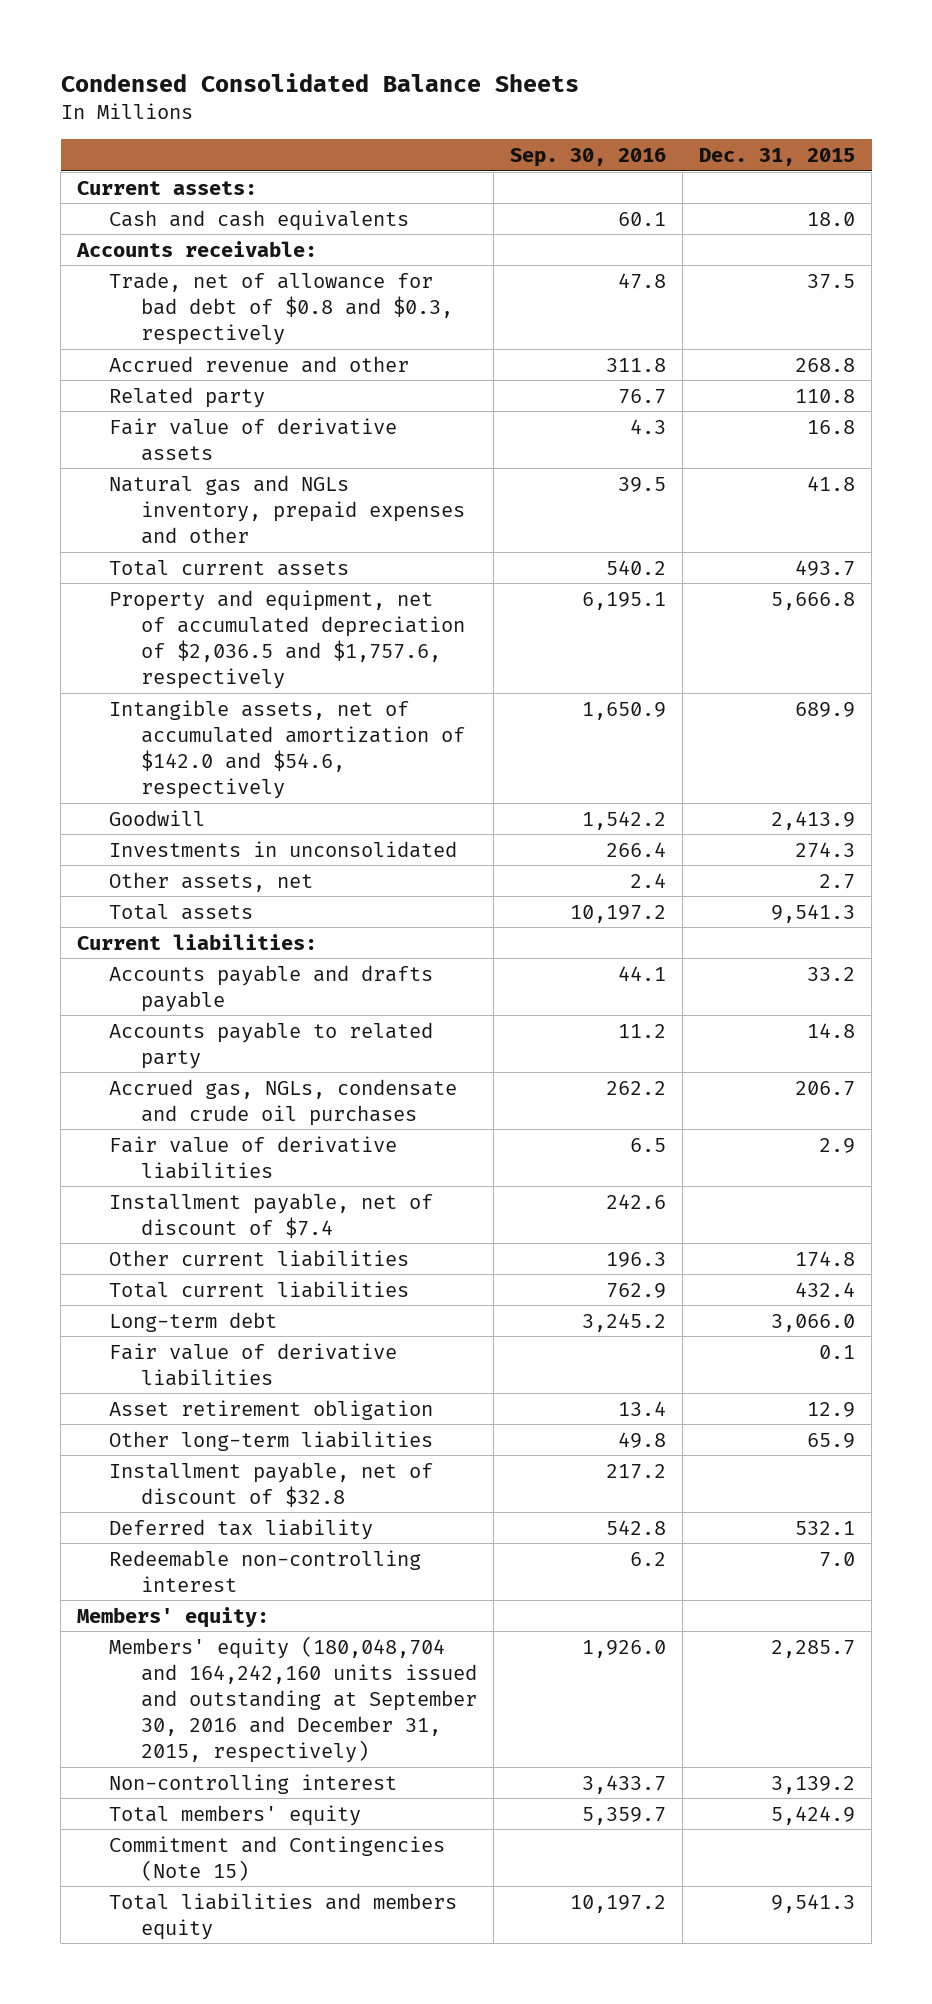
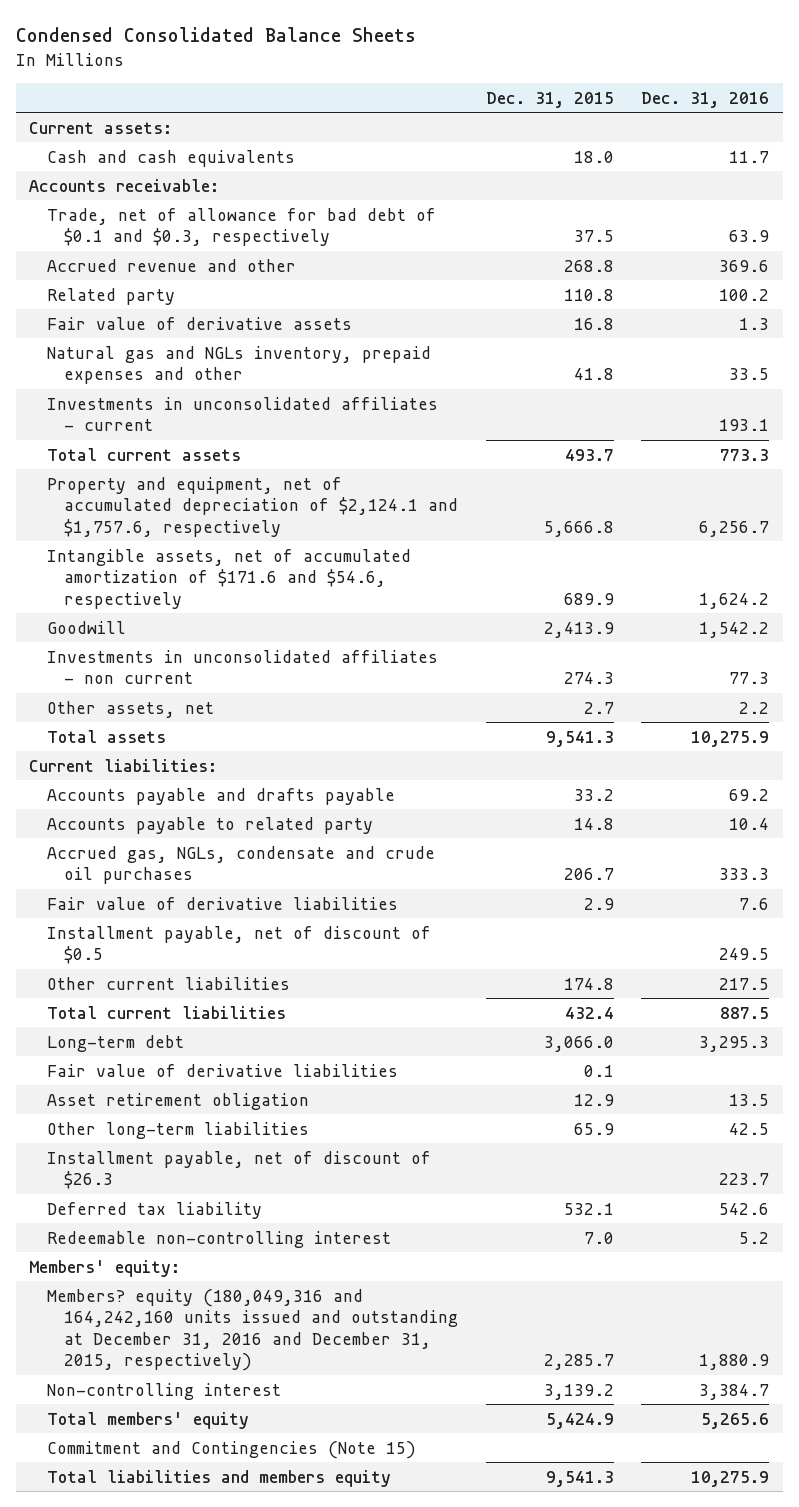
- | Sep. 30, 2016 | Dec. 31, 2015
+ | Dec. 31, 2015 | Dec. 31, 2016
- Trade, net of allowance for bad debt of $0.8 and $0.3, respectively | 47.8 | 37.5
+ Trade, net of allowance for bad debt of $0.1 and $0.3, respectively | 37.5 | 63.9
+ Investments in unconsolidated affiliates - current | | 193.1
- Property and equipment, net of accumulated depreciation of $2,036.5 and $1,757.6, respectively | 6,195.1 | 5,666.8
- Intangible assets, net of accumulated amortization of $142.0 and $54.6, respectively | 1,650.9 | 689.9
+ Property and equipment, net of accumulated depreciation of $2,124.1 and $1,757.6, respectively | 5,666.8 | 6,256.7
+ Intangible assets, net of accumulated amortization of $171.6 and $54.6, respectively | 689.9 | 1,624.2
- Investments in unconsolidated | 266.4 | 274.3
+ Investments in unconsolidated affiliates - non current | 274.3 | 77.3
- Installment payable, net of discount of $7.4 | 242.6 |
+ Installment payable, net of discount of $0.5 | | 249.5
- Installment payable, net of discount of $32.8 | 217.2 |
+ Installment payable, net of discount of $26.3 | | 223.7
- Members' equity (180,048,704 and 164,242,160 units issued and outstanding at September 30, 2016 and December 31, 2015, respectively) | 1,926.0 | 2,285.7
+ Members? equity (180,049,316 and 164,242,160 units issued and outstanding at December 31, 2016 and December 31, 2015, respectively) | 2,285.7 | 1,880.9

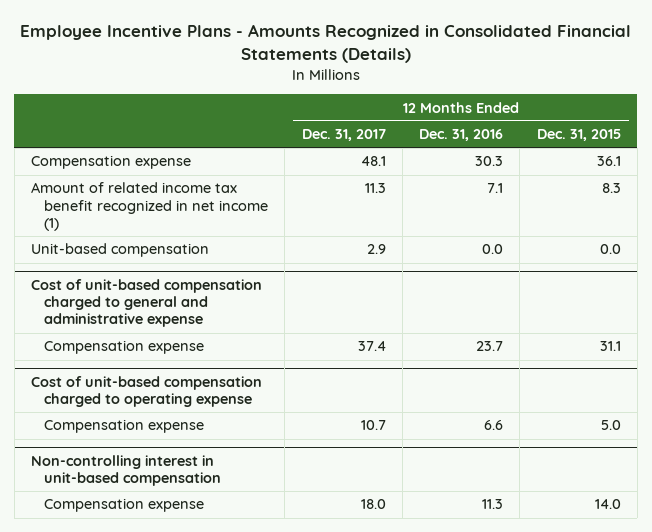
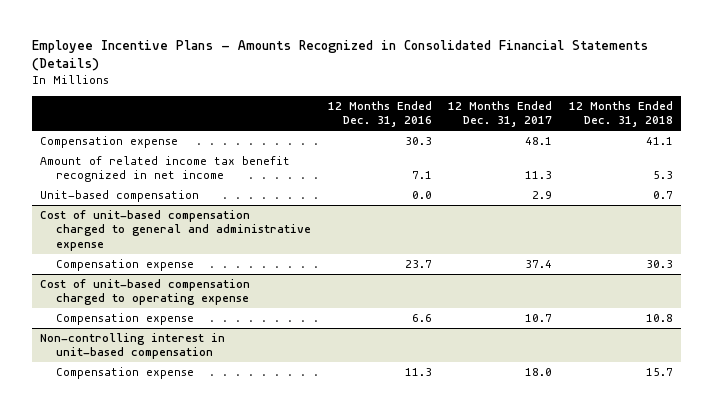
- | 12 Months Ended Dec. 31, 2017 | 12 Months Ended Dec. 31, 2016 | 12 Months Ended Dec. 31, 2015
+ | 12 Months Ended Dec. 31, 2016 | 12 Months Ended Dec. 31, 2017 | 12 Months Ended Dec. 31, 2018
- Amount of related income tax benefit recognized in net income (1) | 11.3 | 7.1 | 8.3
+ Amount of related income tax benefit recognized in net income | 7.1 | 11.3 | 5.3

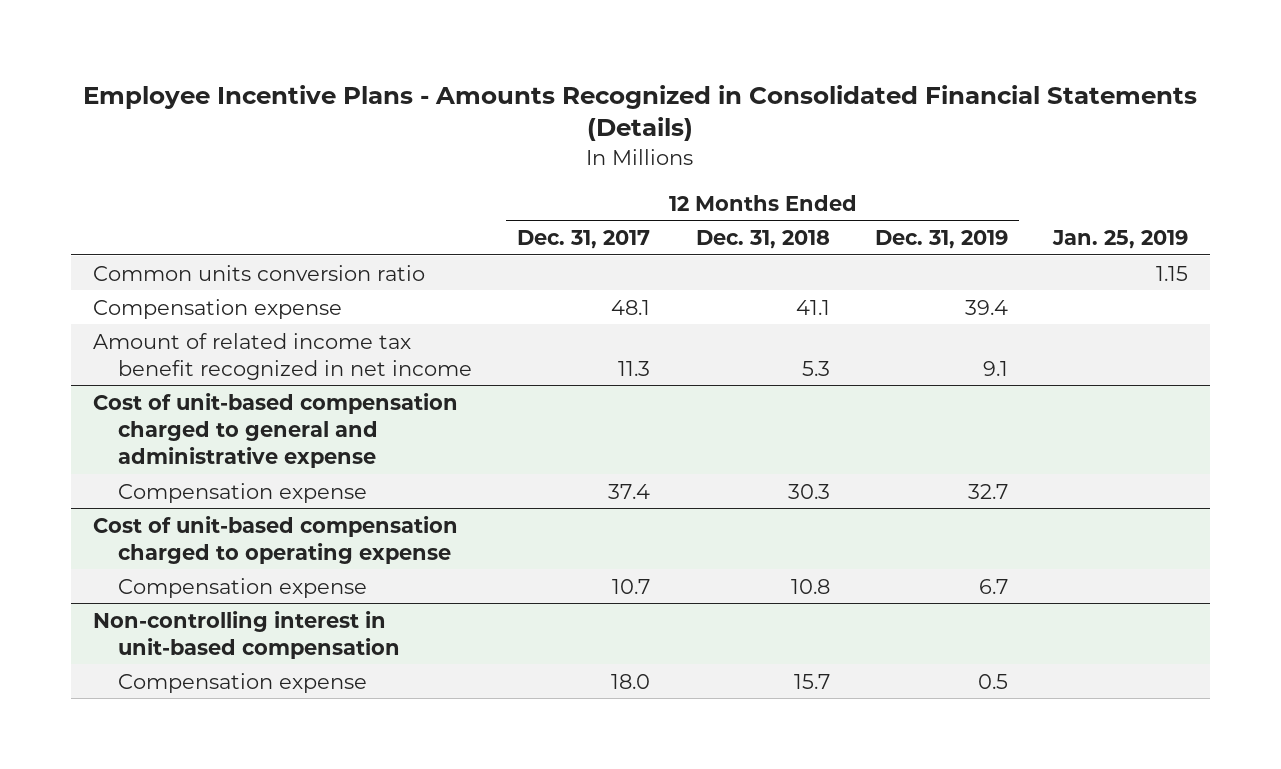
- | 12 Months Ended Dec. 31, 2016 | 12 Months Ended Dec. 31, 2017 | 12 Months Ended Dec. 31, 2018
+ | 12 Months Ended Dec. 31, 2017 | 12 Months Ended Dec. 31, 2018 | 12 Months Ended Dec. 31, 2019 | Jan. 25, 2019
+ Common units conversion ratio | | | | 1.15
- Unit-based compensation | 0.0 | 2.9 | 0.7

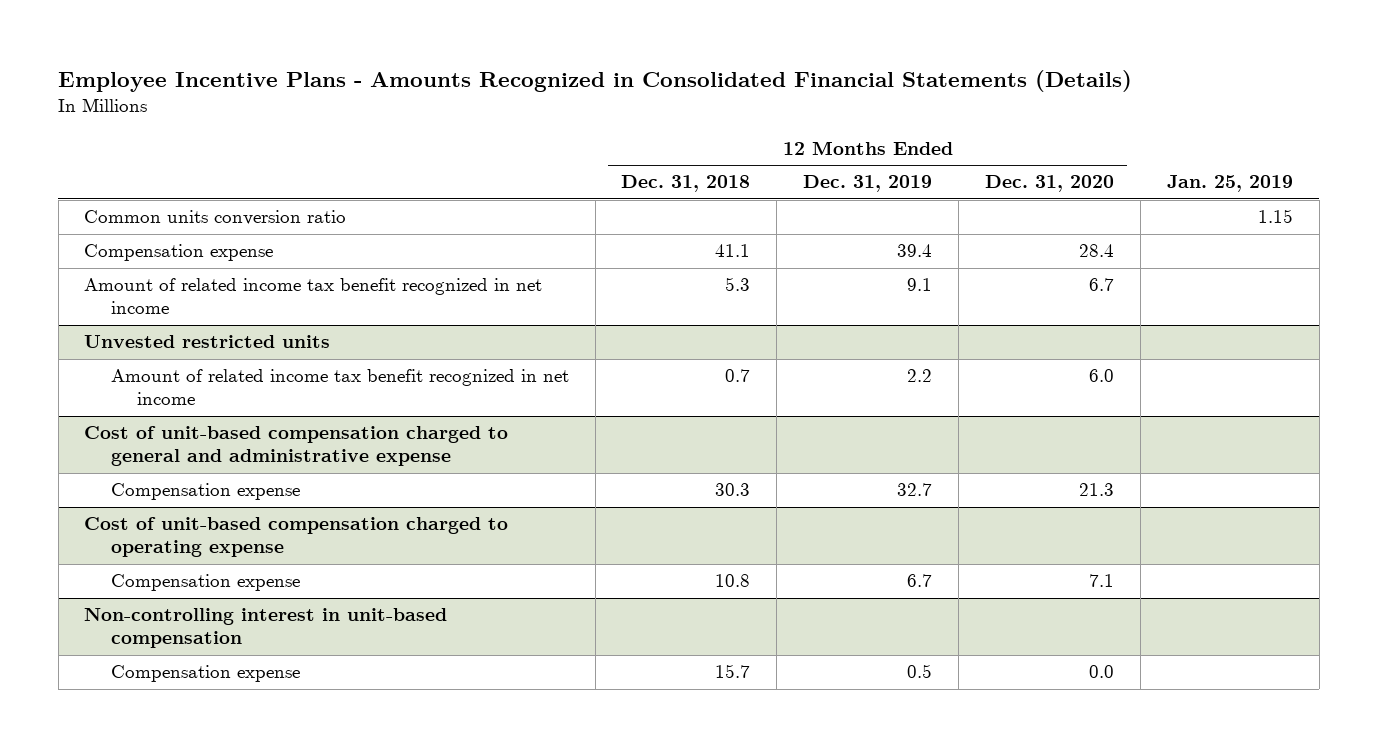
- | 12 Months Ended Dec. 31, 2017 | 12 Months Ended Dec. 31, 2018 | 12 Months Ended Dec. 31, 2019 | Jan. 25, 2019
+ | 12 Months Ended Dec. 31, 2018 | 12 Months Ended Dec. 31, 2019 | 12 Months Ended Dec. 31, 2020 | Jan. 25, 2019
+ Unvested restricted units
+ Amount of related income tax benefit recognized in net income | 0.7 | 2.2 | 6.0 |

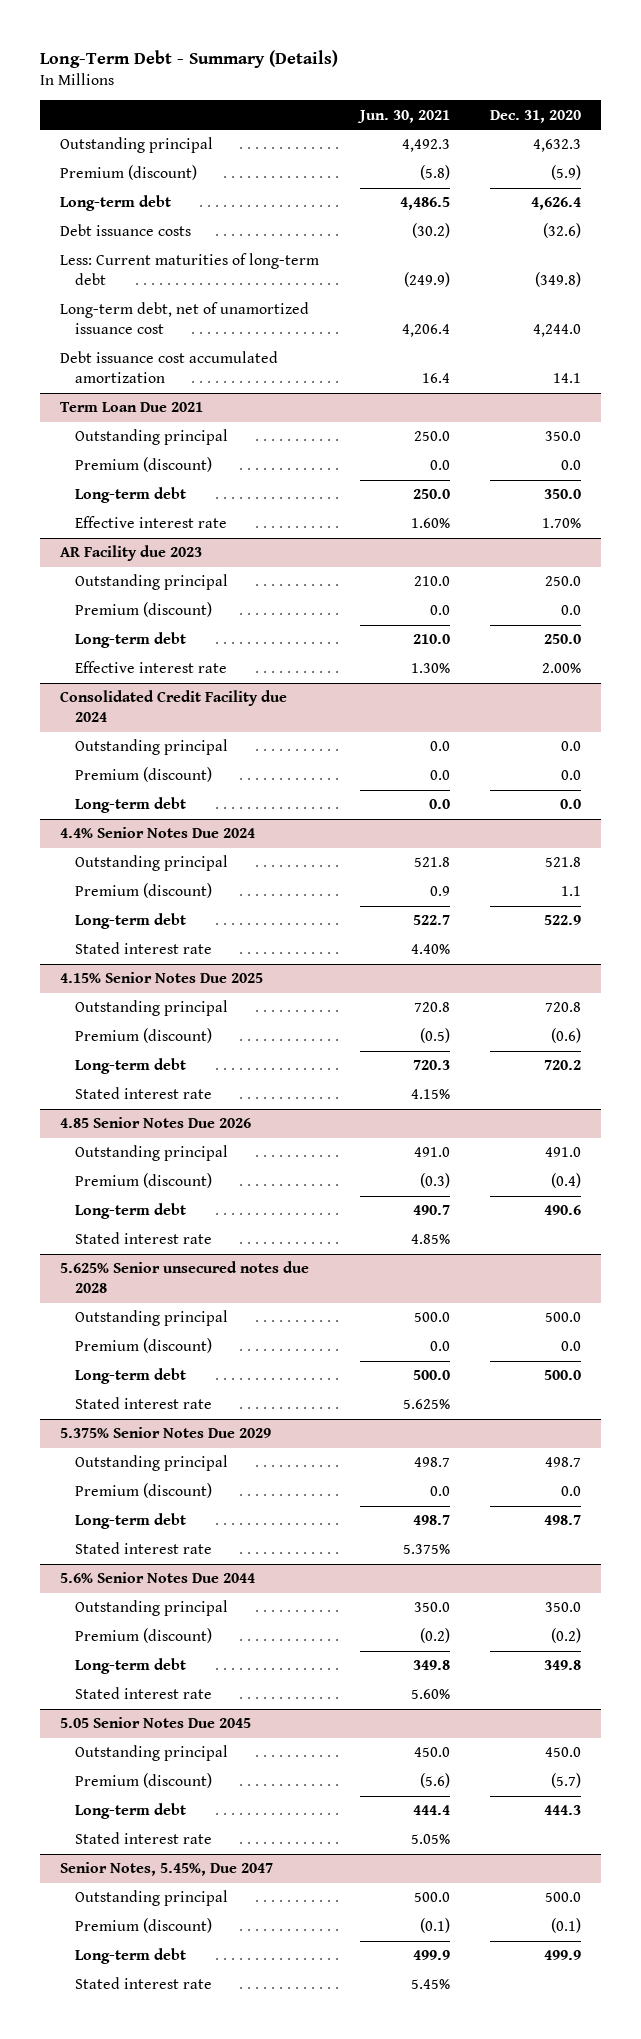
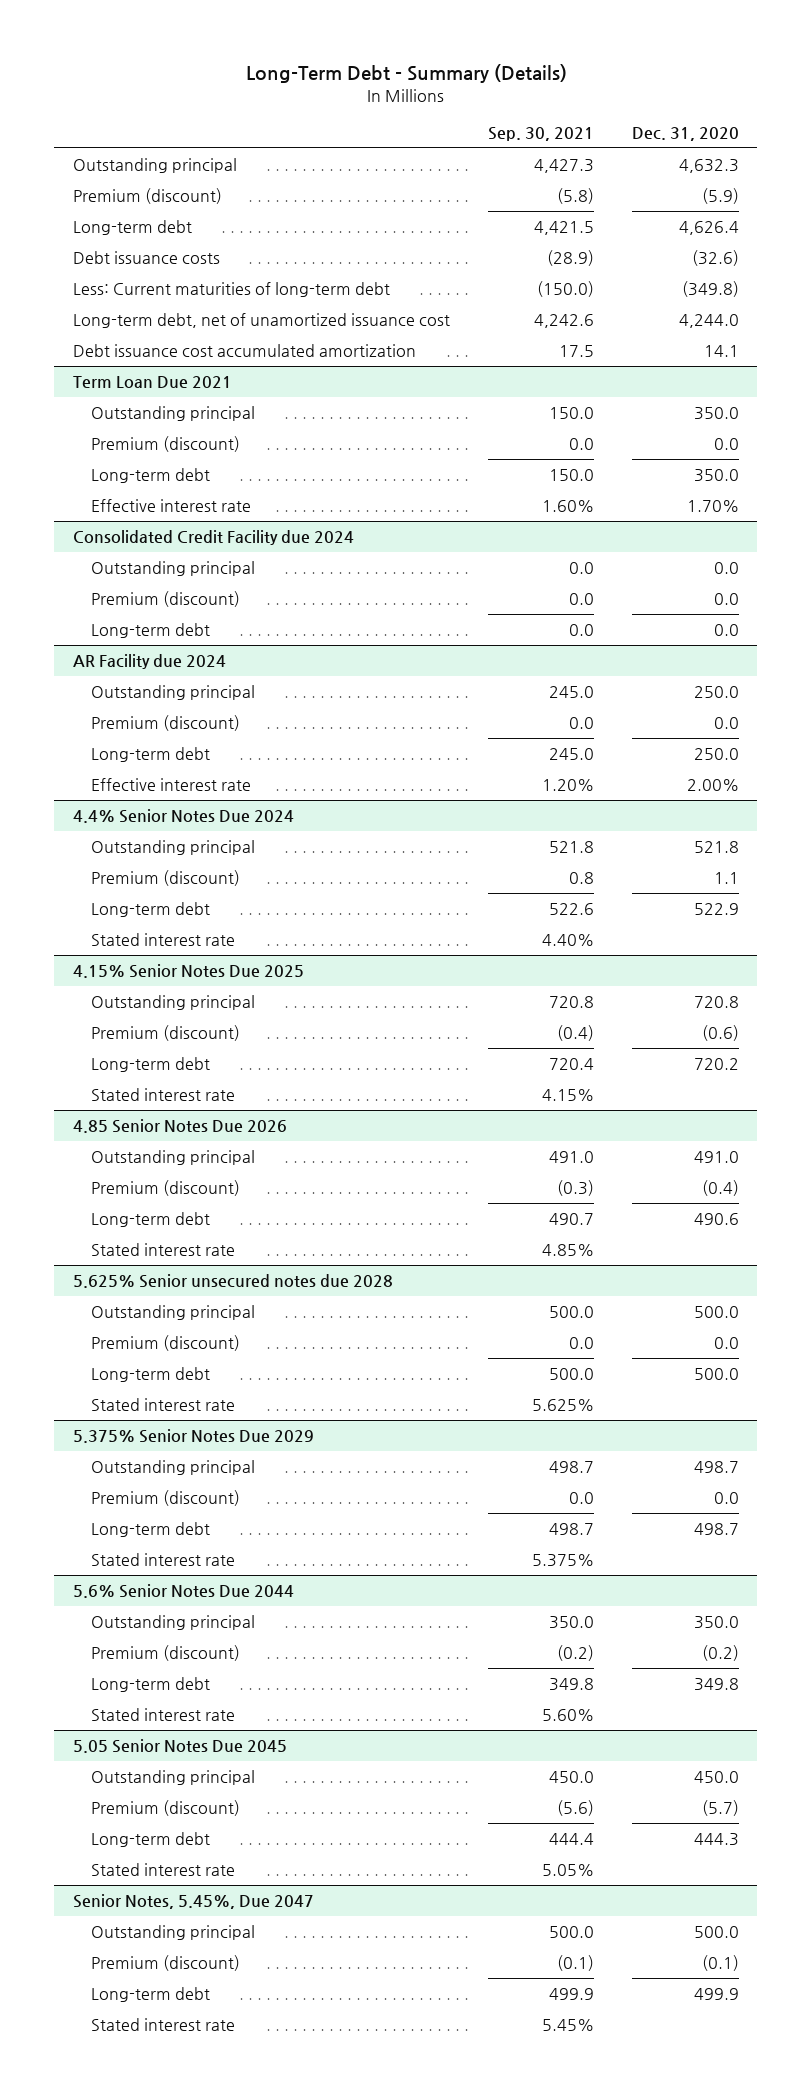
- | Jun. 30, 2021 | Dec. 31, 2020
+ | Sep. 30, 2021 | Dec. 31, 2020
- AR Facility due 2023
- Outstanding principal | 210.0 | 250.0
- Premium (discount) | 0.0 | 0.0
- Long-term debt | 210.0 | 250.0
- Effective interest rate | 1.30% | 2.00%
+ AR Facility due 2024
+ Outstanding principal | 245.0 | 250.0
+ Premium (discount) | 0.0 | 0.0
+ Long-term debt | 245.0 | 250.0
+ Effective interest rate | 1.20% | 2.00%

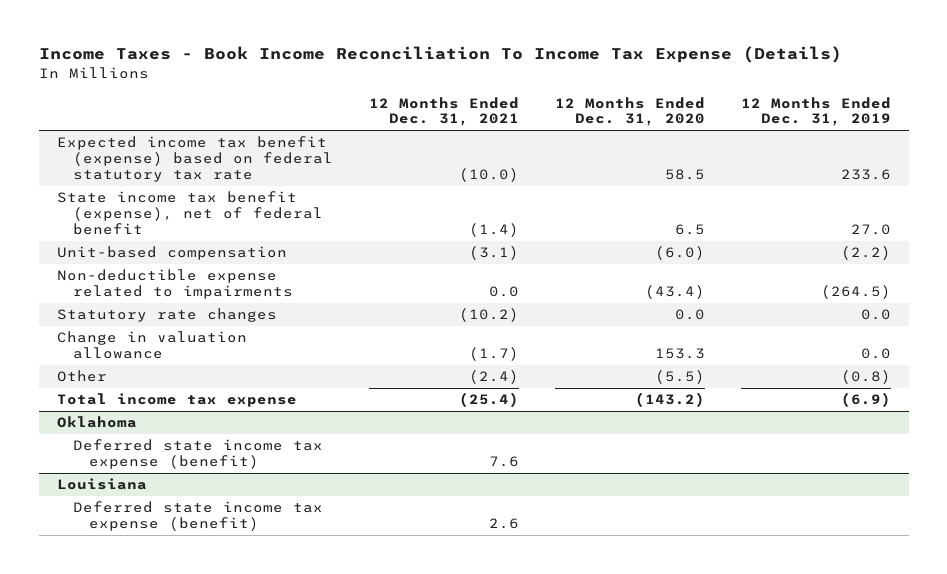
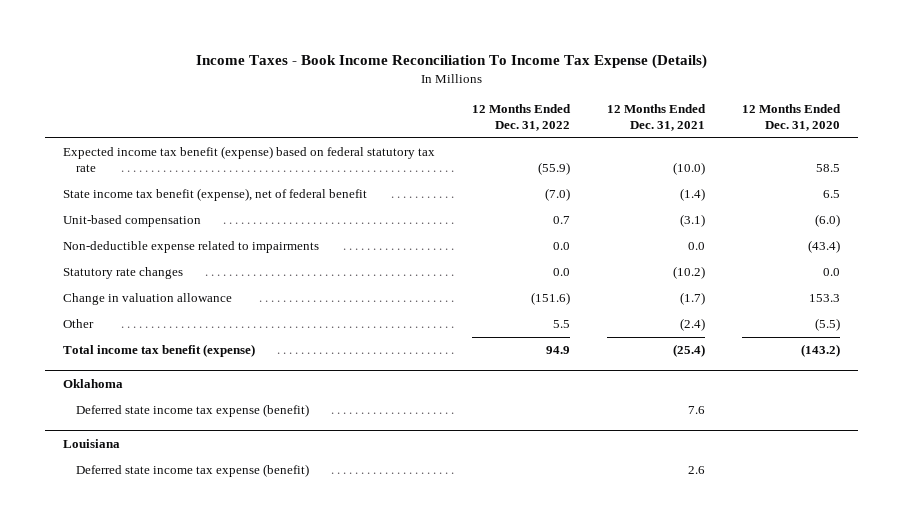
- | 12 Months Ended Dec. 31, 2021 | 12 Months Ended Dec. 31, 2020 | 12 Months Ended Dec. 31, 2019
+ | 12 Months Ended Dec. 31, 2022 | 12 Months Ended Dec. 31, 2021 | 12 Months Ended Dec. 31, 2020
- Total income tax expense | (25.4) | (143.2) | (6.9)
+ Total income tax benefit (expense) | 94.9 | (25.4) | (143.2)

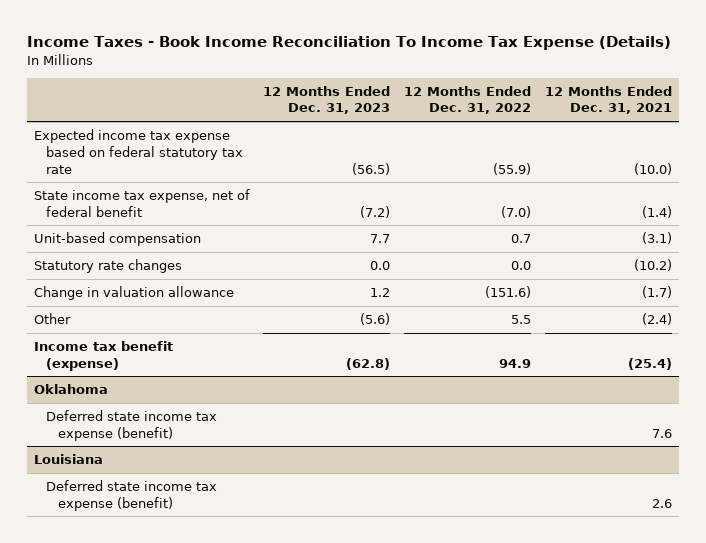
- | 12 Months Ended Dec. 31, 2022 | 12 Months Ended Dec. 31, 2021 | 12 Months Ended Dec. 31, 2020
+ | 12 Months Ended Dec. 31, 2023 | 12 Months Ended Dec. 31, 2022 | 12 Months Ended Dec. 31, 2021
- Expected income tax benefit (expense) based on federal statutory tax rate | (55.9) | (10.0) | 58.5
- State income tax benefit (expense), net of federal benefit | (7.0) | (1.4) | 6.5
+ Expected income tax expense based on federal statutory tax rate | (56.5) | (55.9) | (10.0)
+ State income tax expense, net of federal benefit | (7.2) | (7.0) | (1.4)
- Non-deductible expense related to impairments | 0.0 | 0.0 | (43.4)
- Total income tax benefit (expense) | 94.9 | (25.4) | (143.2)
+ Income tax benefit (expense) | (62.8) | 94.9 | (25.4)

